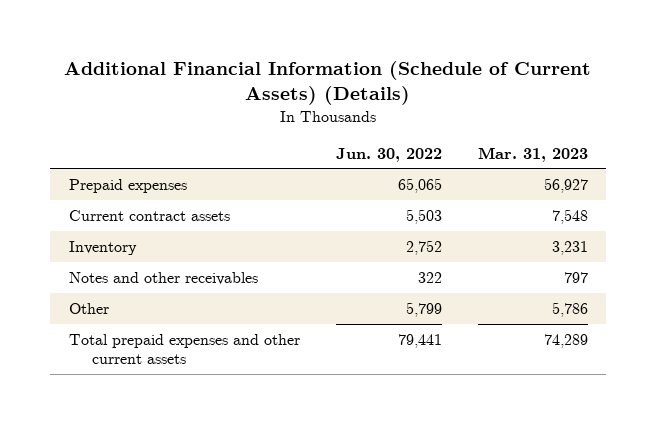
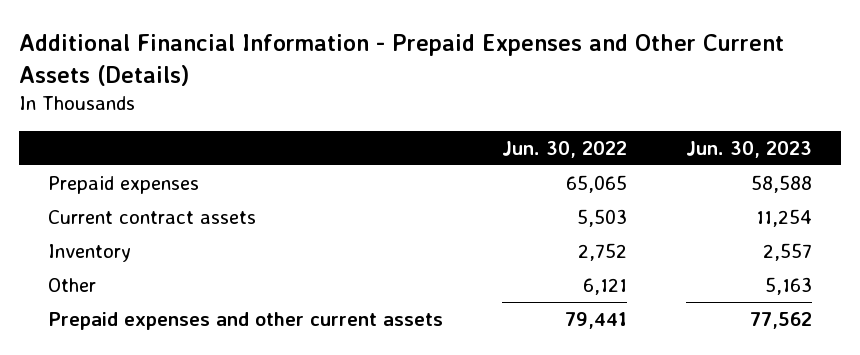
- Additional Financial Information (Schedule of Current Assets) (Details)
+ Additional Financial Information - Prepaid Expenses and Other Current Assets (Details)
- | Jun. 30, 2022 | Mar. 31, 2023
+ | Jun. 30, 2022 | Jun. 30, 2023
- Notes and other receivables | 322 | 797
- Other | 5,799 | 5,786
- Total prepaid expenses and other current assets | 79,441 | 74,289
+ Other | 6,121 | 5,163
+ Prepaid expenses and other current assets | 79,441 | 77,562

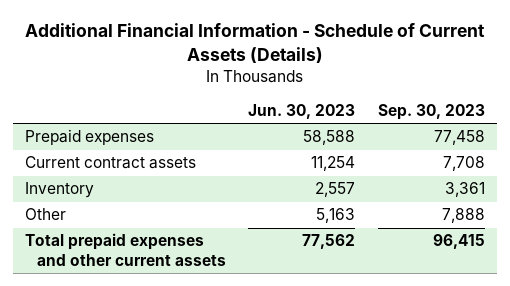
- Additional Financial Information - Prepaid Expenses and Other Current Assets (Details)
+ Additional Financial Information - Schedule of Current Assets (Details)
- | Jun. 30, 2022 | Jun. 30, 2023
+ | Jun. 30, 2023 | Sep. 30, 2023
- Prepaid expenses and other current assets | 79,441 | 77,562
+ Total prepaid expenses and other current assets | 77,562 | 96,415

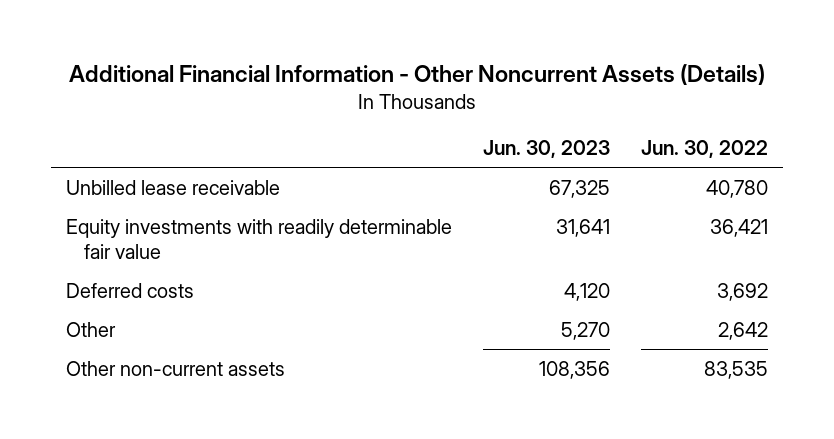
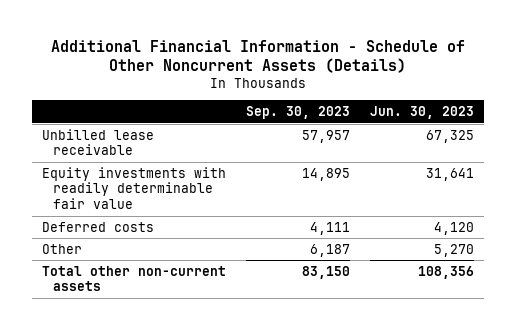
- Additional Financial Information - Other Noncurrent Assets (Details)
+ Additional Financial Information - Schedule of Other Noncurrent Assets (Details)
- | Jun. 30, 2023 | Jun. 30, 2022
+ | Sep. 30, 2023 | Jun. 30, 2023
- Other non-current assets | 108,356 | 83,535
+ Total other non-current assets | 83,150 | 108,356

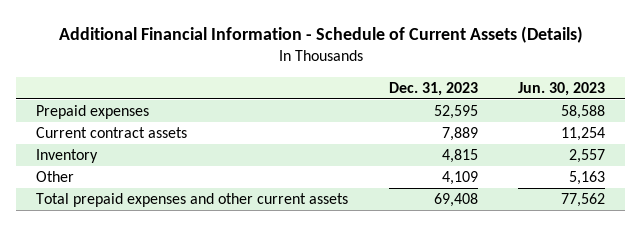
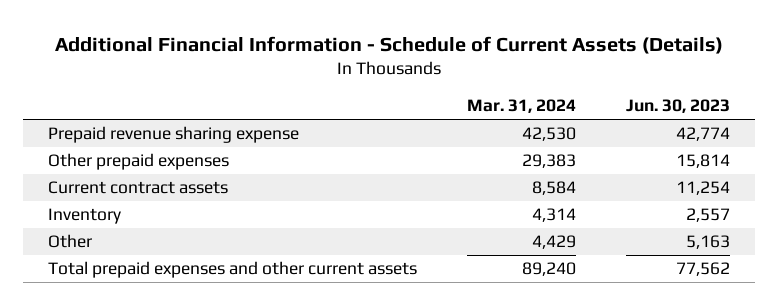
- | Dec. 31, 2023 | Jun. 30, 2023
+ | Mar. 31, 2024 | Jun. 30, 2023
- Prepaid expenses | 52,595 | 58,588
+ Prepaid revenue sharing expense | 42,530 | 42,774
+ Other prepaid expenses | 29,383 | 15,814

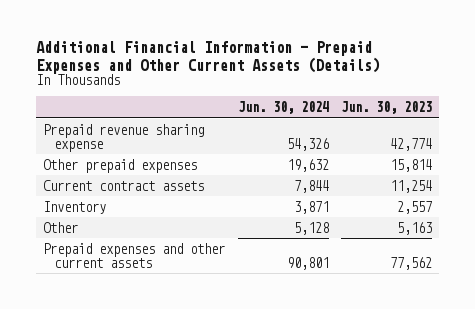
- Additional Financial Information - Schedule of Current Assets (Details)
+ Additional Financial Information - Prepaid Expenses and Other Current Assets (Details)
- | Mar. 31, 2024 | Jun. 30, 2023
+ | Jun. 30, 2024 | Jun. 30, 2023
- Total prepaid expenses and other current assets | 89,240 | 77,562
+ Prepaid expenses and other current assets | 90,801 | 77,562

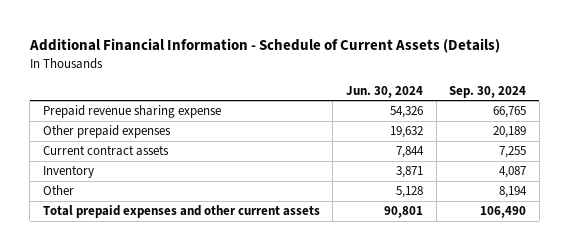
- Additional Financial Information - Prepaid Expenses and Other Current Assets (Details)
+ Additional Financial Information - Schedule of Current Assets (Details)
- | Jun. 30, 2024 | Jun. 30, 2023
+ | Jun. 30, 2024 | Sep. 30, 2024
- Prepaid expenses and other current assets | 90,801 | 77,562
+ Total prepaid expenses and other current assets | 90,801 | 106,490

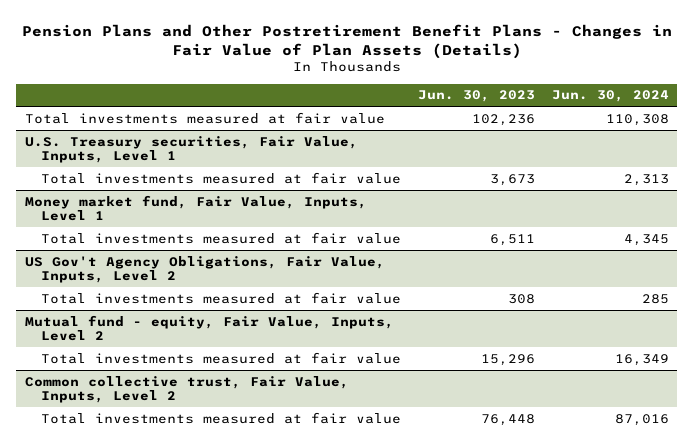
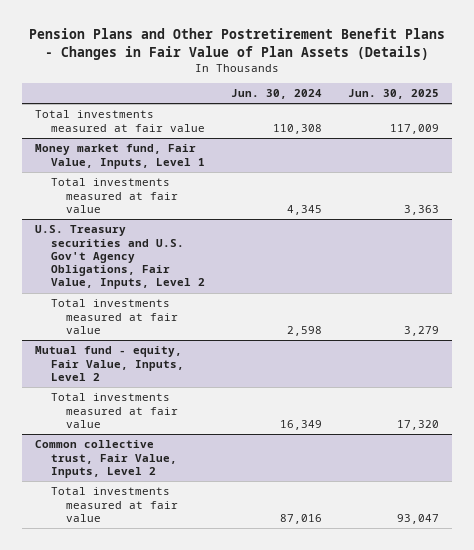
- | Jun. 30, 2023 | Jun. 30, 2024
+ | Jun. 30, 2024 | Jun. 30, 2025
- U.S. Treasury securities, Fair Value, Inputs, Level 1
- Total investments measured at fair value | 3,673 | 2,313
- US Gov't Agency Obligations, Fair Value, Inputs, Level 2
- Total investments measured at fair value | 308 | 285
+ U.S. Treasury securities and U.S. Gov't Agency Obligations, Fair Value, Inputs, Level 2
+ Total investments measured at fair value | 2,598 | 3,279

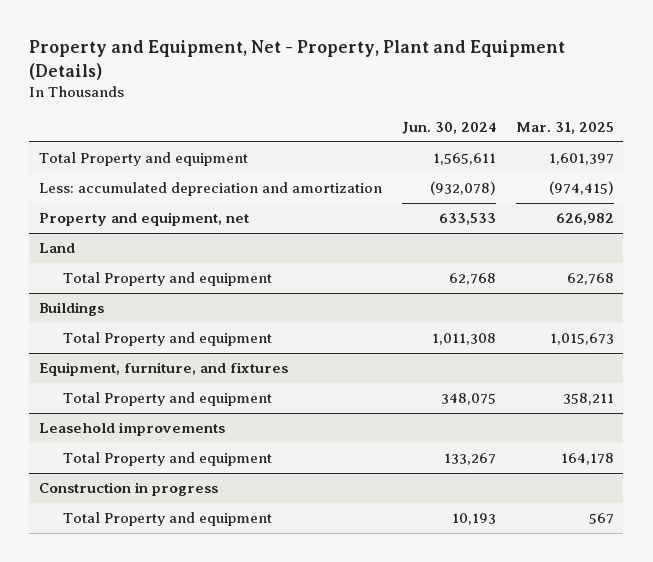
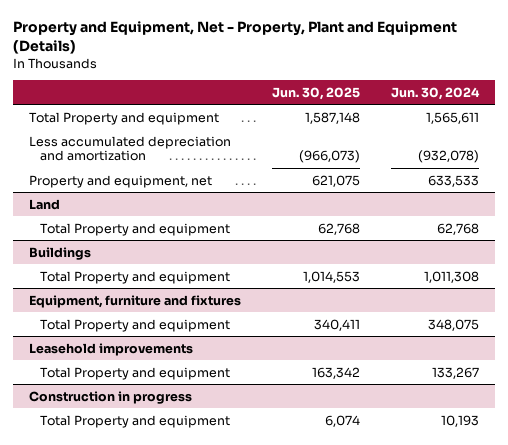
- | Jun. 30, 2024 | Mar. 31, 2025
+ | Jun. 30, 2025 | Jun. 30, 2024
- Less: accumulated depreciation and amortization | (932,078) | (974,415)
+ Less accumulated depreciation and amortization | (966,073) | (932,078)
- Equipment, furniture, and fixtures
+ Equipment, furniture and fixtures

